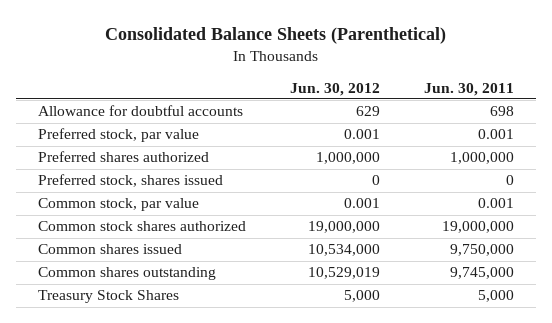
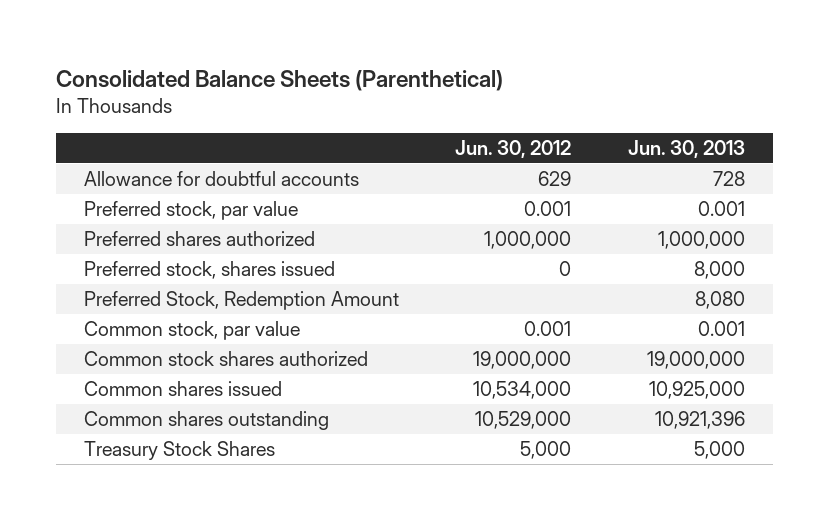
- | Jun. 30, 2012 | Jun. 30, 2011
+ | Jun. 30, 2012 | Jun. 30, 2013
+ Preferred Stock, Redemption Amount | | 8,080
- Common shares outstanding | 10,529,019 | 9,745,000
+ Common shares outstanding | 10,529,000 | 10,921,396

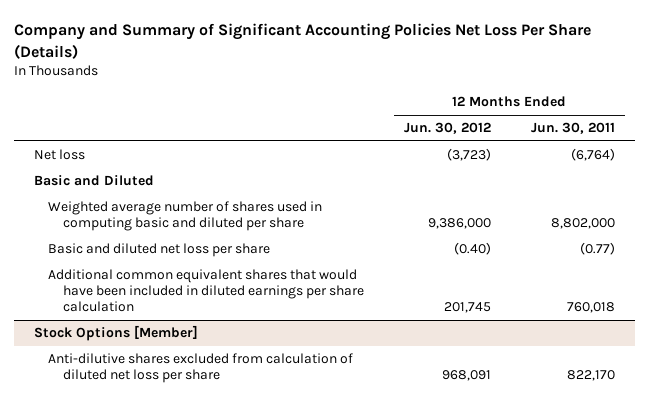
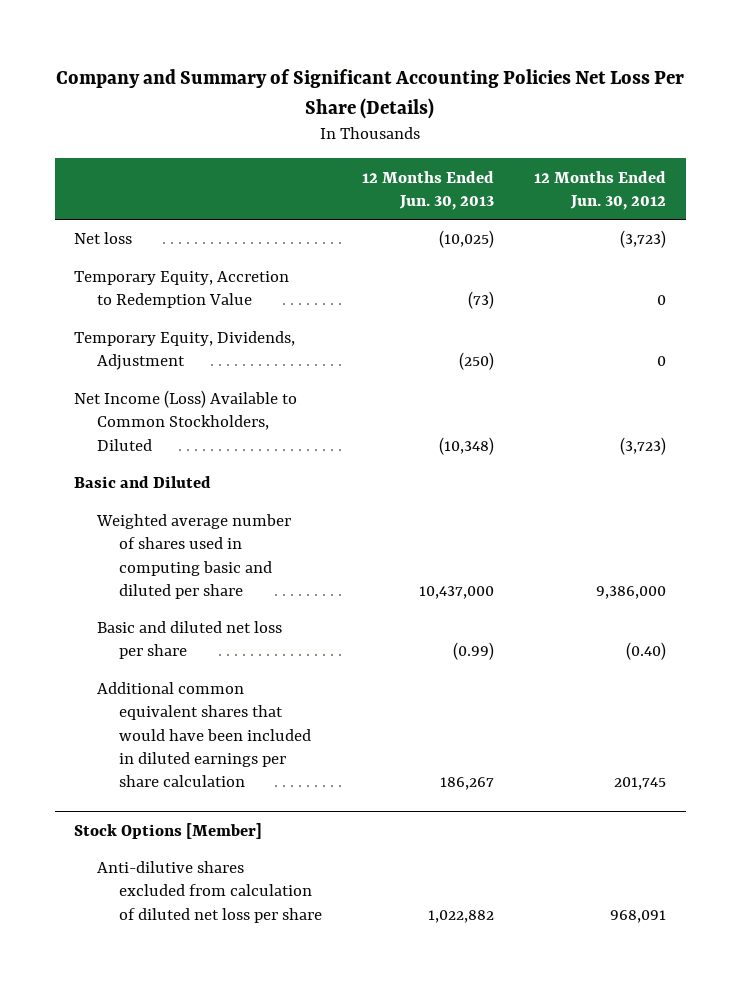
- | 12 Months Ended Jun. 30, 2012 | 12 Months Ended Jun. 30, 2011
+ | 12 Months Ended Jun. 30, 2013 | 12 Months Ended Jun. 30, 2012
+ Temporary Equity, Accretion to Redemption Value | (73) | 0
+ Temporary Equity, Dividends, Adjustment | (250) | 0
+ Net Income (Loss) Available to Common Stockholders, Diluted | (10,348) | (3,723)

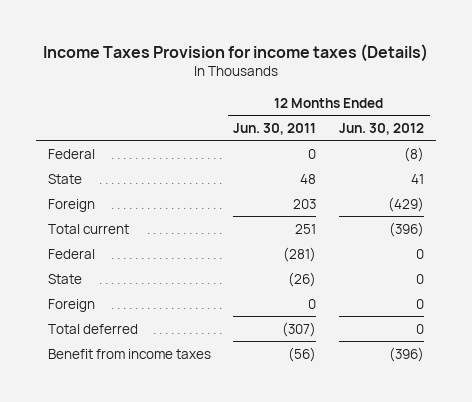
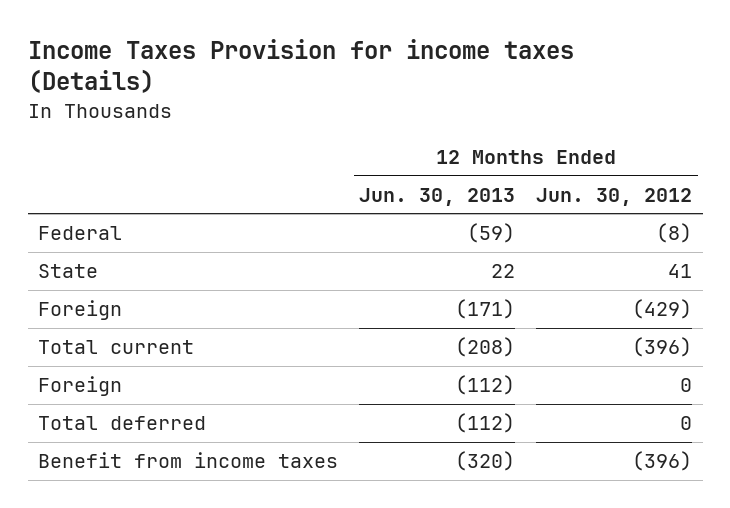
- | 12 Months Ended Jun. 30, 2011 | 12 Months Ended Jun. 30, 2012
+ | 12 Months Ended Jun. 30, 2013 | 12 Months Ended Jun. 30, 2012
- Federal | (281) | 0
- State | (26) | 0

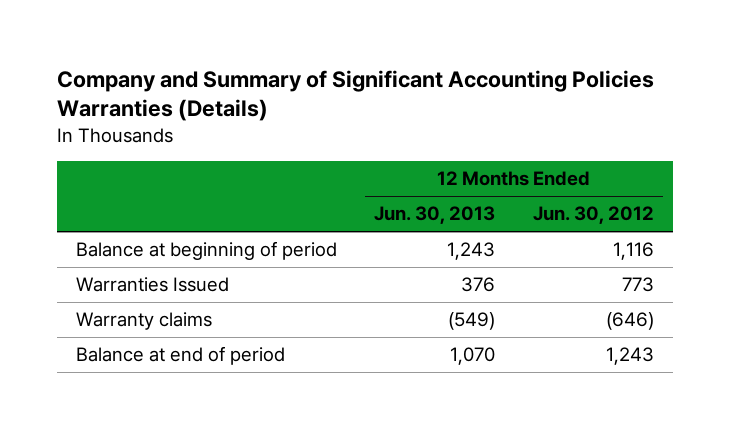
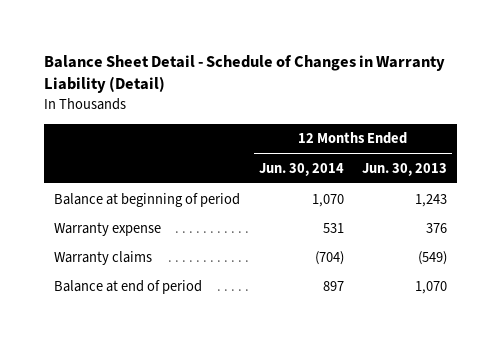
- Company and Summary of Significant Accounting Policies Warranties (Details)
+ Balance Sheet Detail - Schedule of Changes in Warranty Liability (Detail)
- | 12 Months Ended Jun. 30, 2013 | 12 Months Ended Jun. 30, 2012
+ | 12 Months Ended Jun. 30, 2014 | 12 Months Ended Jun. 30, 2013
- Warranties Issued | 376 | 773
+ Warranty expense | 531 | 376

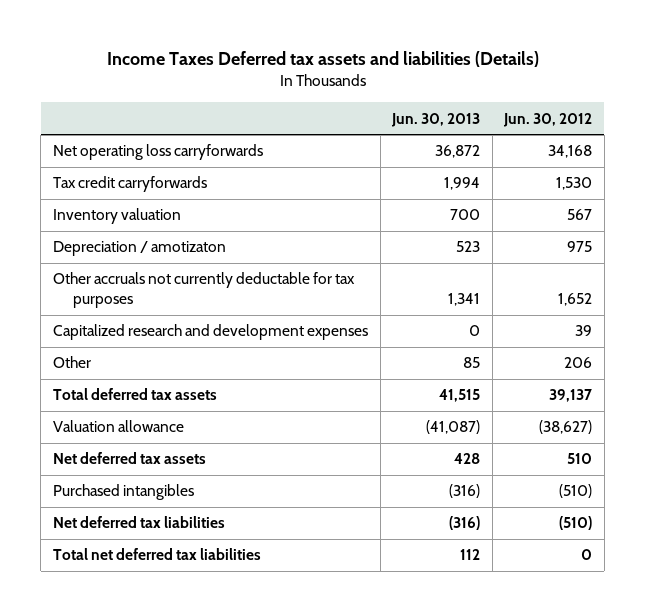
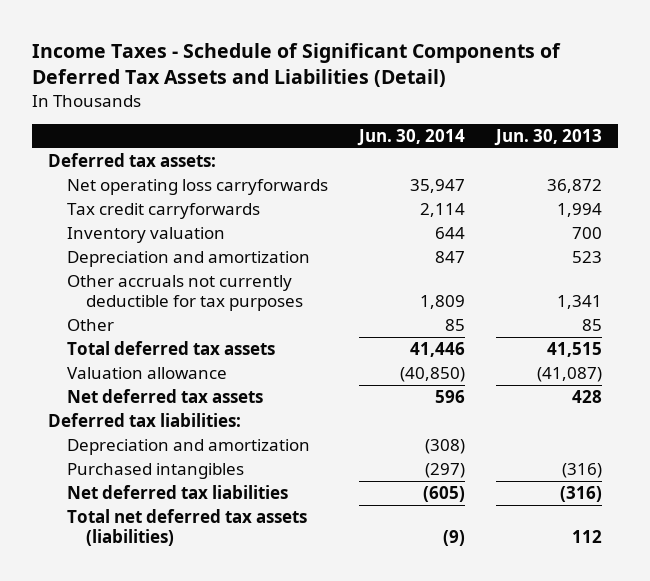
- Income Taxes Deferred tax assets and liabilities (Details)
+ Income Taxes - Schedule of Significant Components of Deferred Tax Assets and Liabilities (Detail)
- | Jun. 30, 2013 | Jun. 30, 2012
+ | Jun. 30, 2014 | Jun. 30, 2013
+ Deferred tax assets:
- Depreciation / amotizaton | 523 | 975
- Other accruals not currently deductable for tax purposes | 1,341 | 1,652
- Capitalized research and development expenses | 0 | 39
+ Depreciation and amortization | 847 | 523
+ Other accruals not currently deductible for tax purposes | 1,809 | 1,341
+ Deferred tax liabilities:
+ Depreciation and amortization | (308) |
- Total net deferred tax liabilities | 112 | 0
+ Total net deferred tax assets (liabilities) | (9) | 112

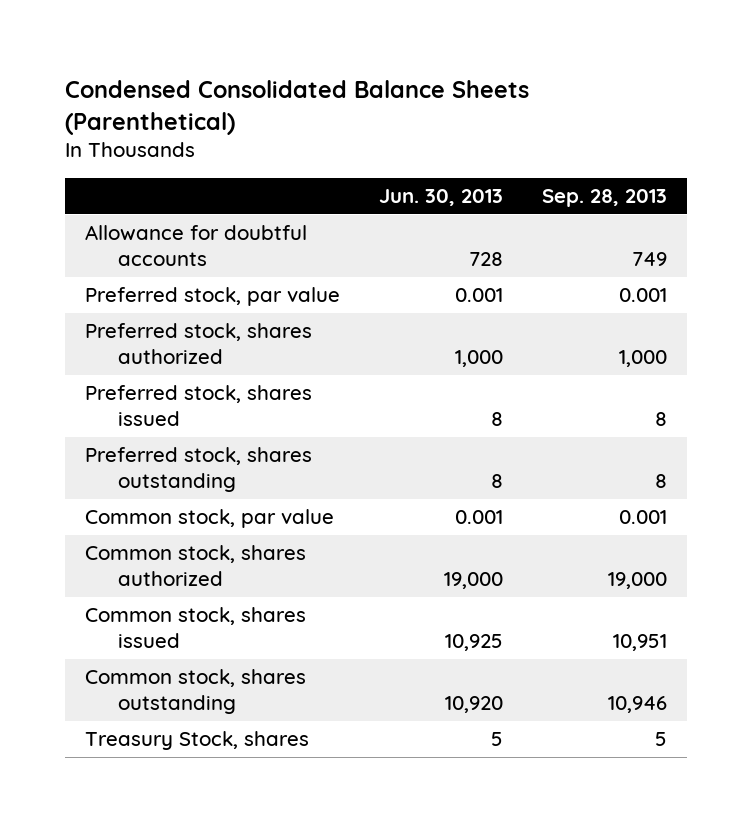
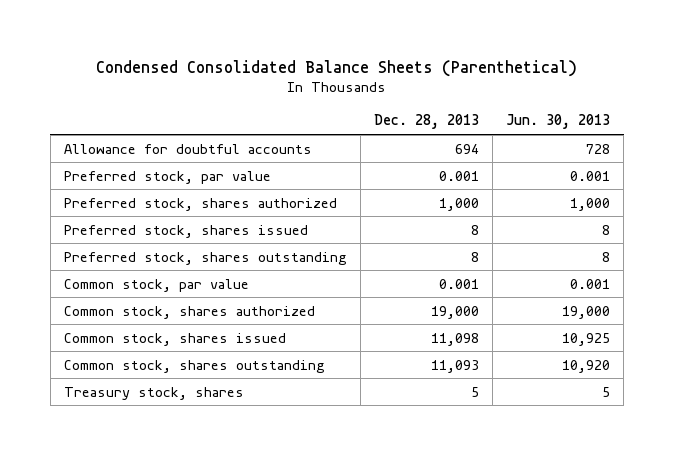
- | Jun. 30, 2013 | Sep. 28, 2013
+ | Dec. 28, 2013 | Jun. 30, 2013
- Treasury Stock, shares | 5 | 5
+ Treasury stock, shares | 5 | 5

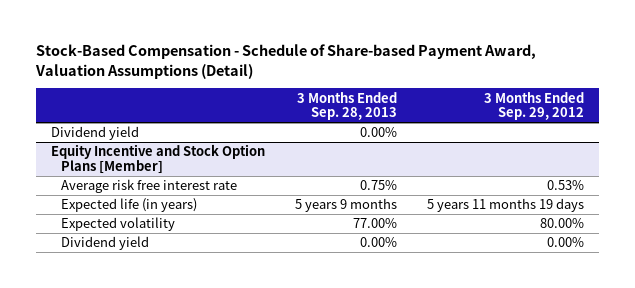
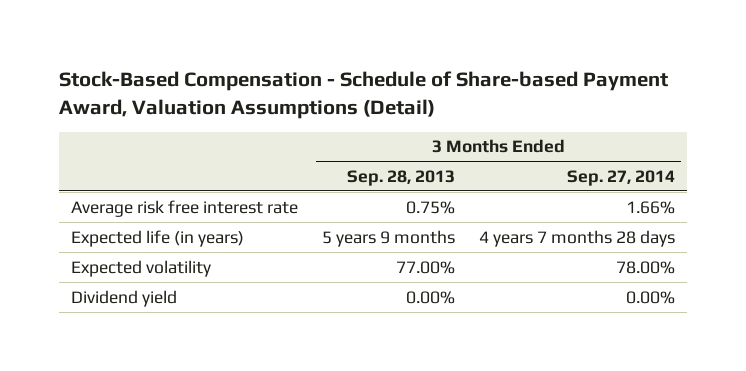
- | 3 Months Ended Sep. 28, 2013 | 3 Months Ended Sep. 29, 2012
+ | 3 Months Ended Sep. 28, 2013 | 3 Months Ended Sep. 27, 2014
- Dividend yield | 0.00% |
- Equity Incentive and Stock Option Plans [Member]

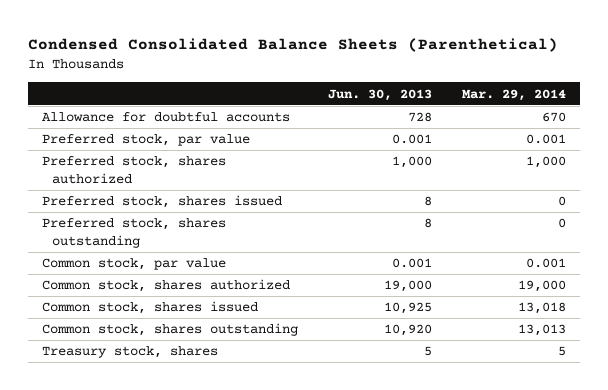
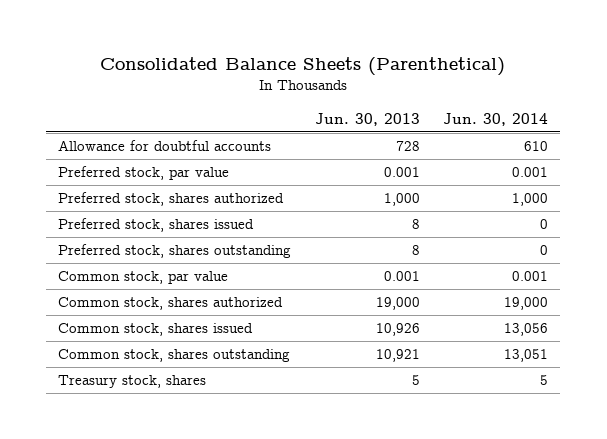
- Condensed Consolidated Balance Sheets (Parenthetical)
+ Consolidated Balance Sheets (Parenthetical)
- | Jun. 30, 2013 | Mar. 29, 2014
+ | Jun. 30, 2013 | Jun. 30, 2014
- Common stock, shares issued | 10,925 | 13,018
- Common stock, shares outstanding | 10,920 | 13,013
+ Common stock, shares issued | 10,926 | 13,056
+ Common stock, shares outstanding | 10,921 | 13,051

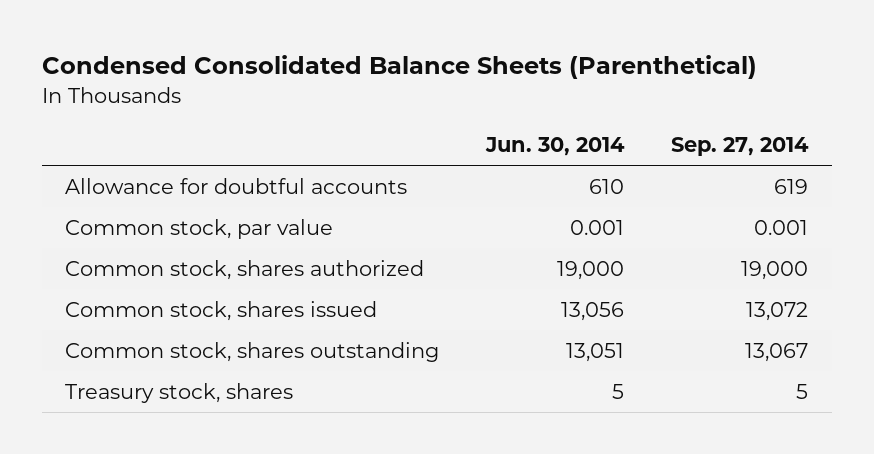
- Consolidated Balance Sheets (Parenthetical)
+ Condensed Consolidated Balance Sheets (Parenthetical)
- | Jun. 30, 2013 | Jun. 30, 2014
+ | Jun. 30, 2014 | Sep. 27, 2014
- Preferred stock, par value | 0.001 | 0.001
- Preferred stock, shares authorized | 1,000 | 1,000
- Preferred stock, shares issued | 8 | 0
- Preferred stock, shares outstanding | 8 | 0

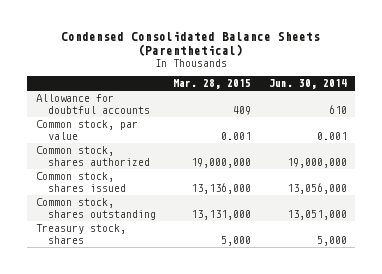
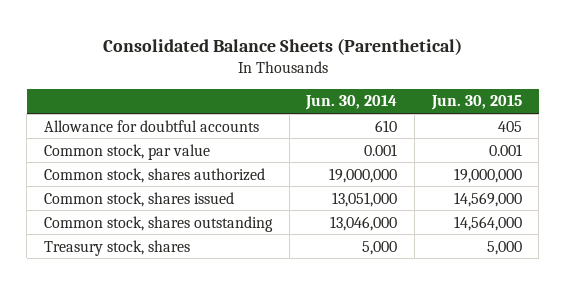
- Condensed Consolidated Balance Sheets (Parenthetical)
+ Consolidated Balance Sheets (Parenthetical)
- | Mar. 28, 2015 | Jun. 30, 2014
+ | Jun. 30, 2014 | Jun. 30, 2015
- Common stock, shares issued | 13,136,000 | 13,056,000
- Common stock, shares outstanding | 13,131,000 | 13,051,000
+ Common stock, shares issued | 13,051,000 | 14,569,000
+ Common stock, shares outstanding | 13,046,000 | 14,564,000

